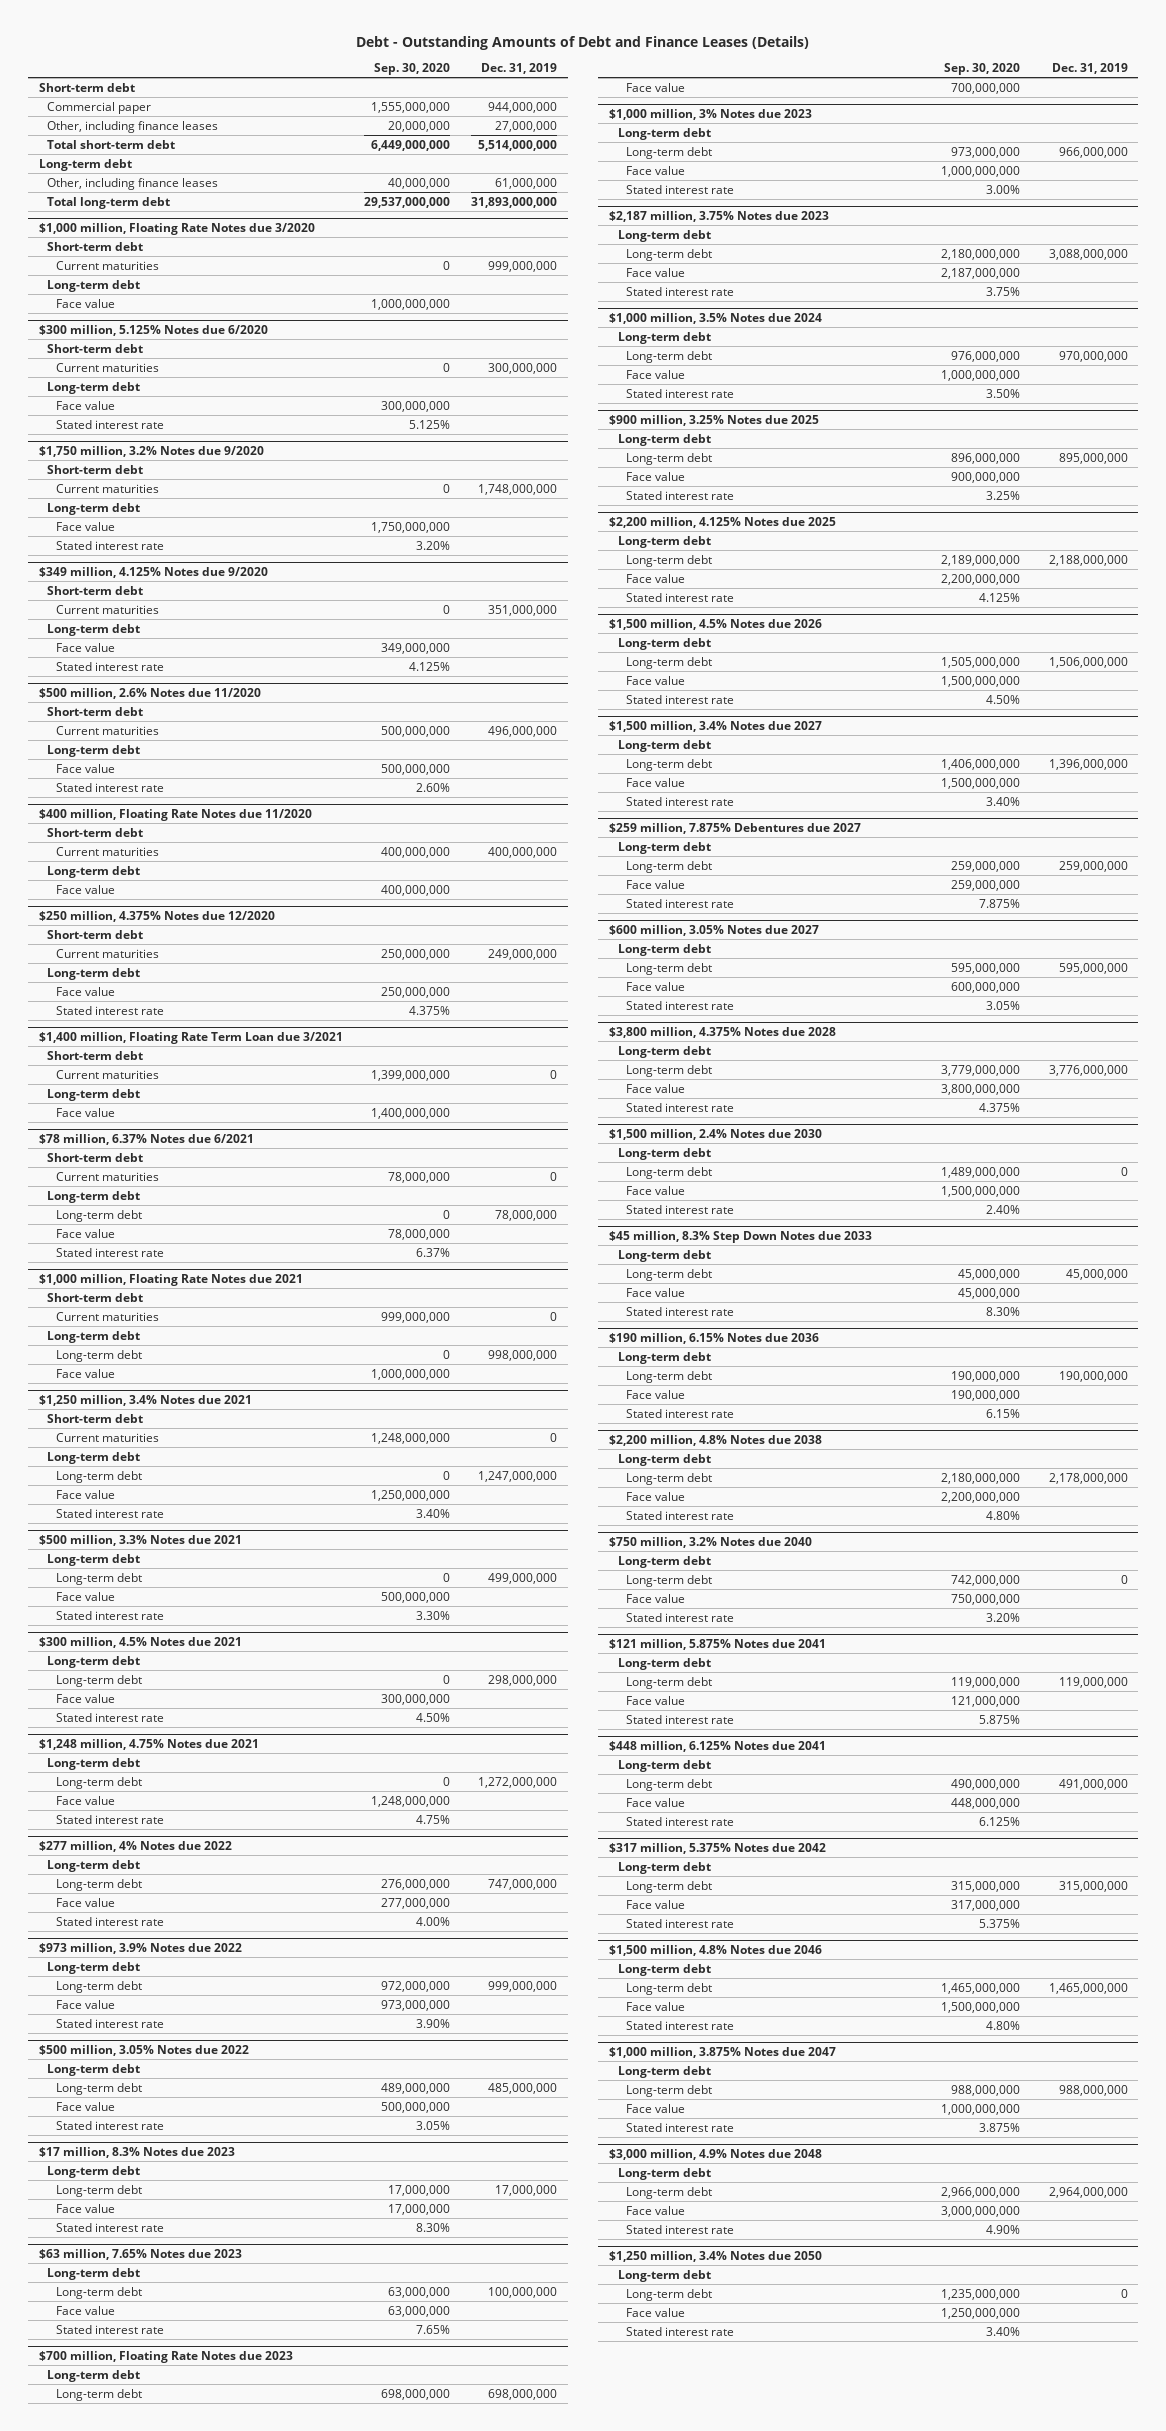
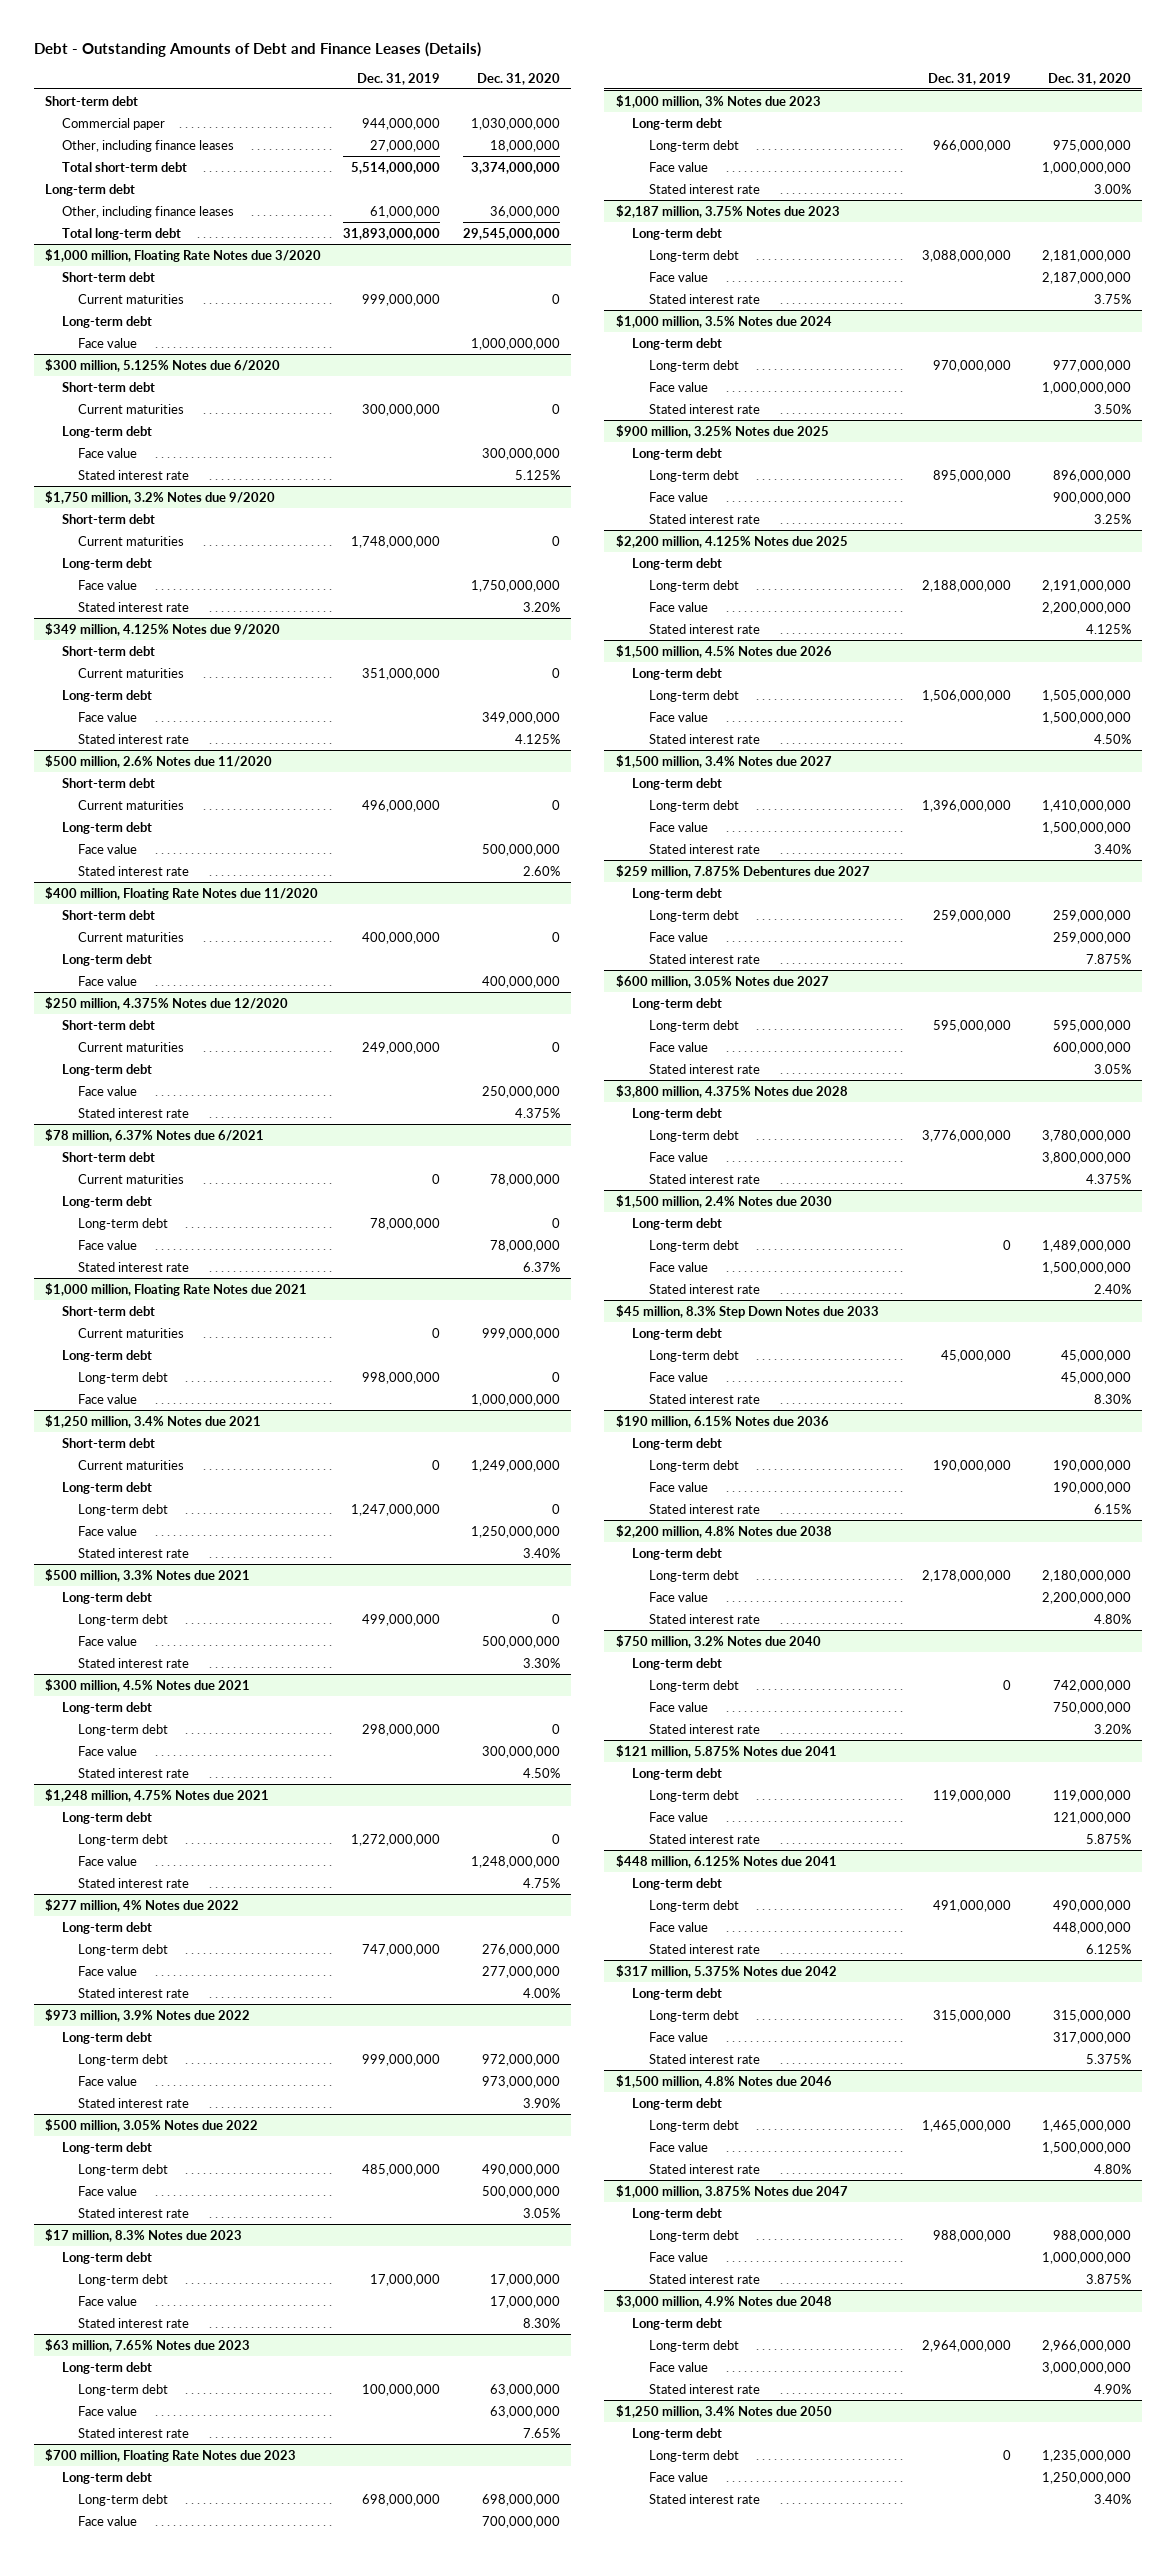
- | Sep. 30, 2020 | Dec. 31, 2019
+ | Dec. 31, 2019 | Dec. 31, 2020
- $1,400 million, Floating Rate Term Loan due 3/2021
- Short-term debt
- Current maturities | 1,399,000,000 | 0
- Long-term debt
- Face value | 1,400,000,000 |

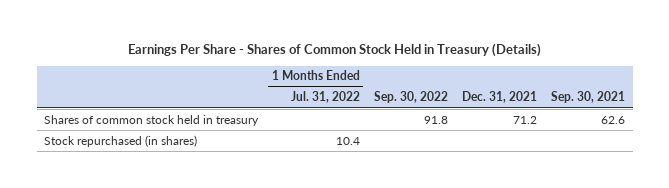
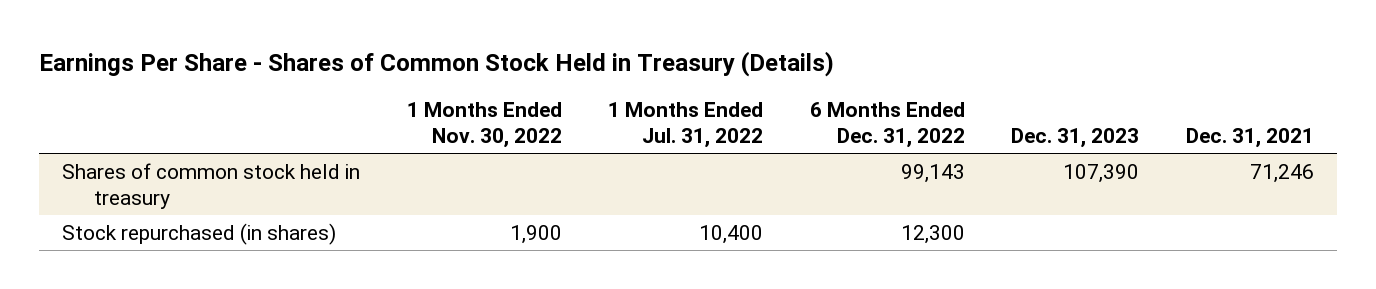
- | 1 Months Ended Jul. 31, 2022 | Sep. 30, 2022 | Dec. 31, 2021 | Sep. 30, 2021
+ | 1 Months Ended Nov. 30, 2022 | 1 Months Ended Jul. 31, 2022 | 6 Months Ended Dec. 31, 2022 | Dec. 31, 2023 | Dec. 31, 2021
- Shares of common stock held in treasury | | 91.8 | 71.2 | 62.6
- Stock repurchased (in shares) | 10.4 | | |
+ Shares of common stock held in treasury | | | 99,143 | 107,390 | 71,246
+ Stock repurchased (in shares) | 1,900 | 10,400 | 12,300 | |

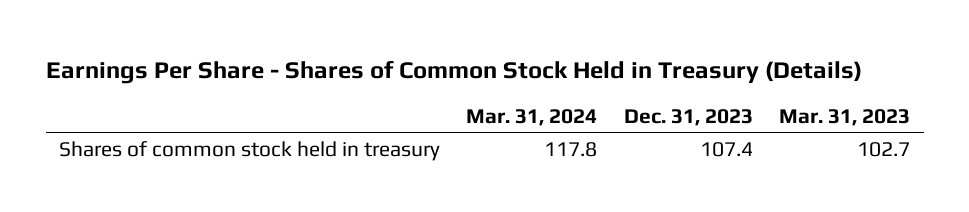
- | 1 Months Ended Nov. 30, 2022 | 1 Months Ended Jul. 31, 2022 | 6 Months Ended Dec. 31, 2022 | Dec. 31, 2023 | Dec. 31, 2021
+ | Mar. 31, 2024 | Dec. 31, 2023 | Mar. 31, 2023
- Shares of common stock held in treasury | | | 99,143 | 107,390 | 71,246
- Stock repurchased (in shares) | 1,900 | 10,400 | 12,300 | |
+ Shares of common stock held in treasury | 117.8 | 107.4 | 102.7

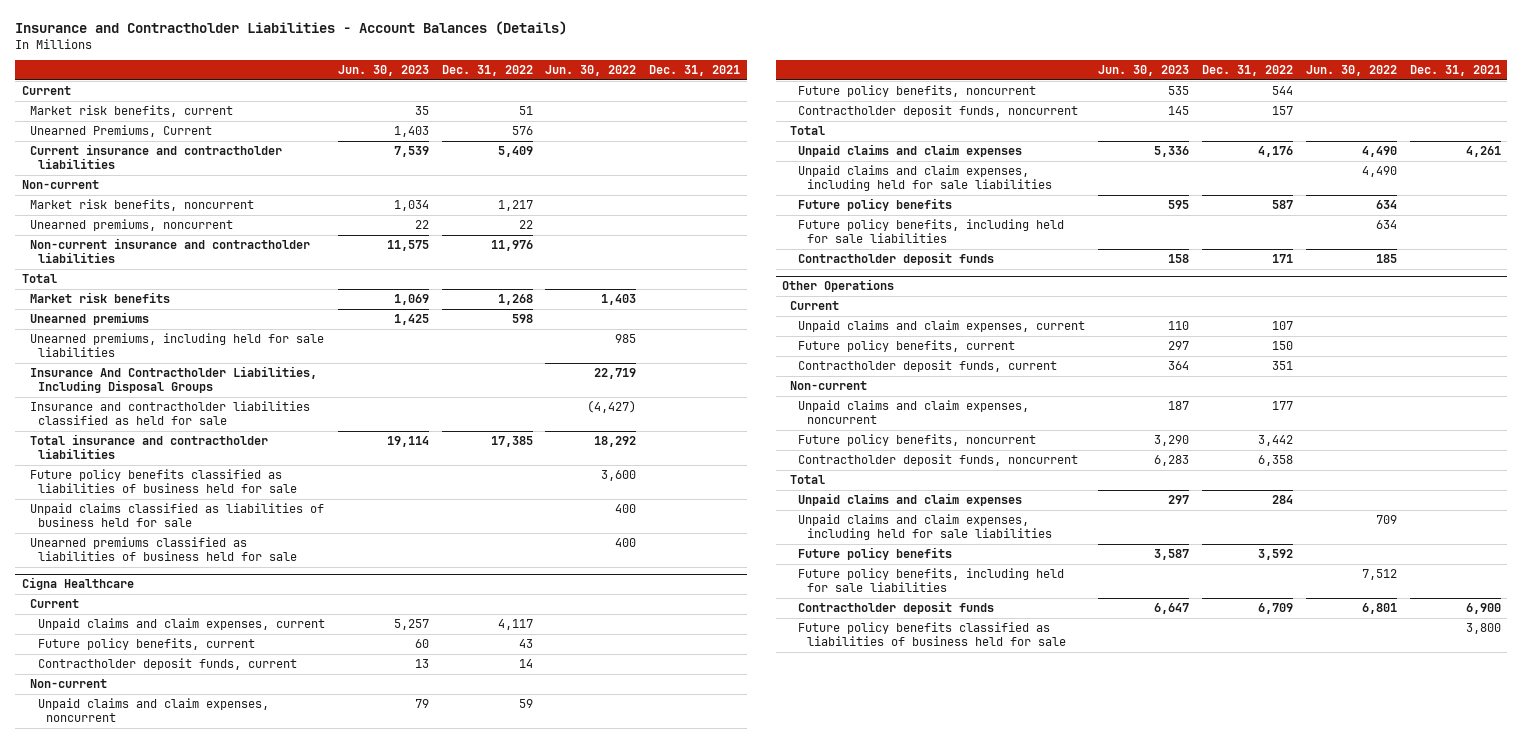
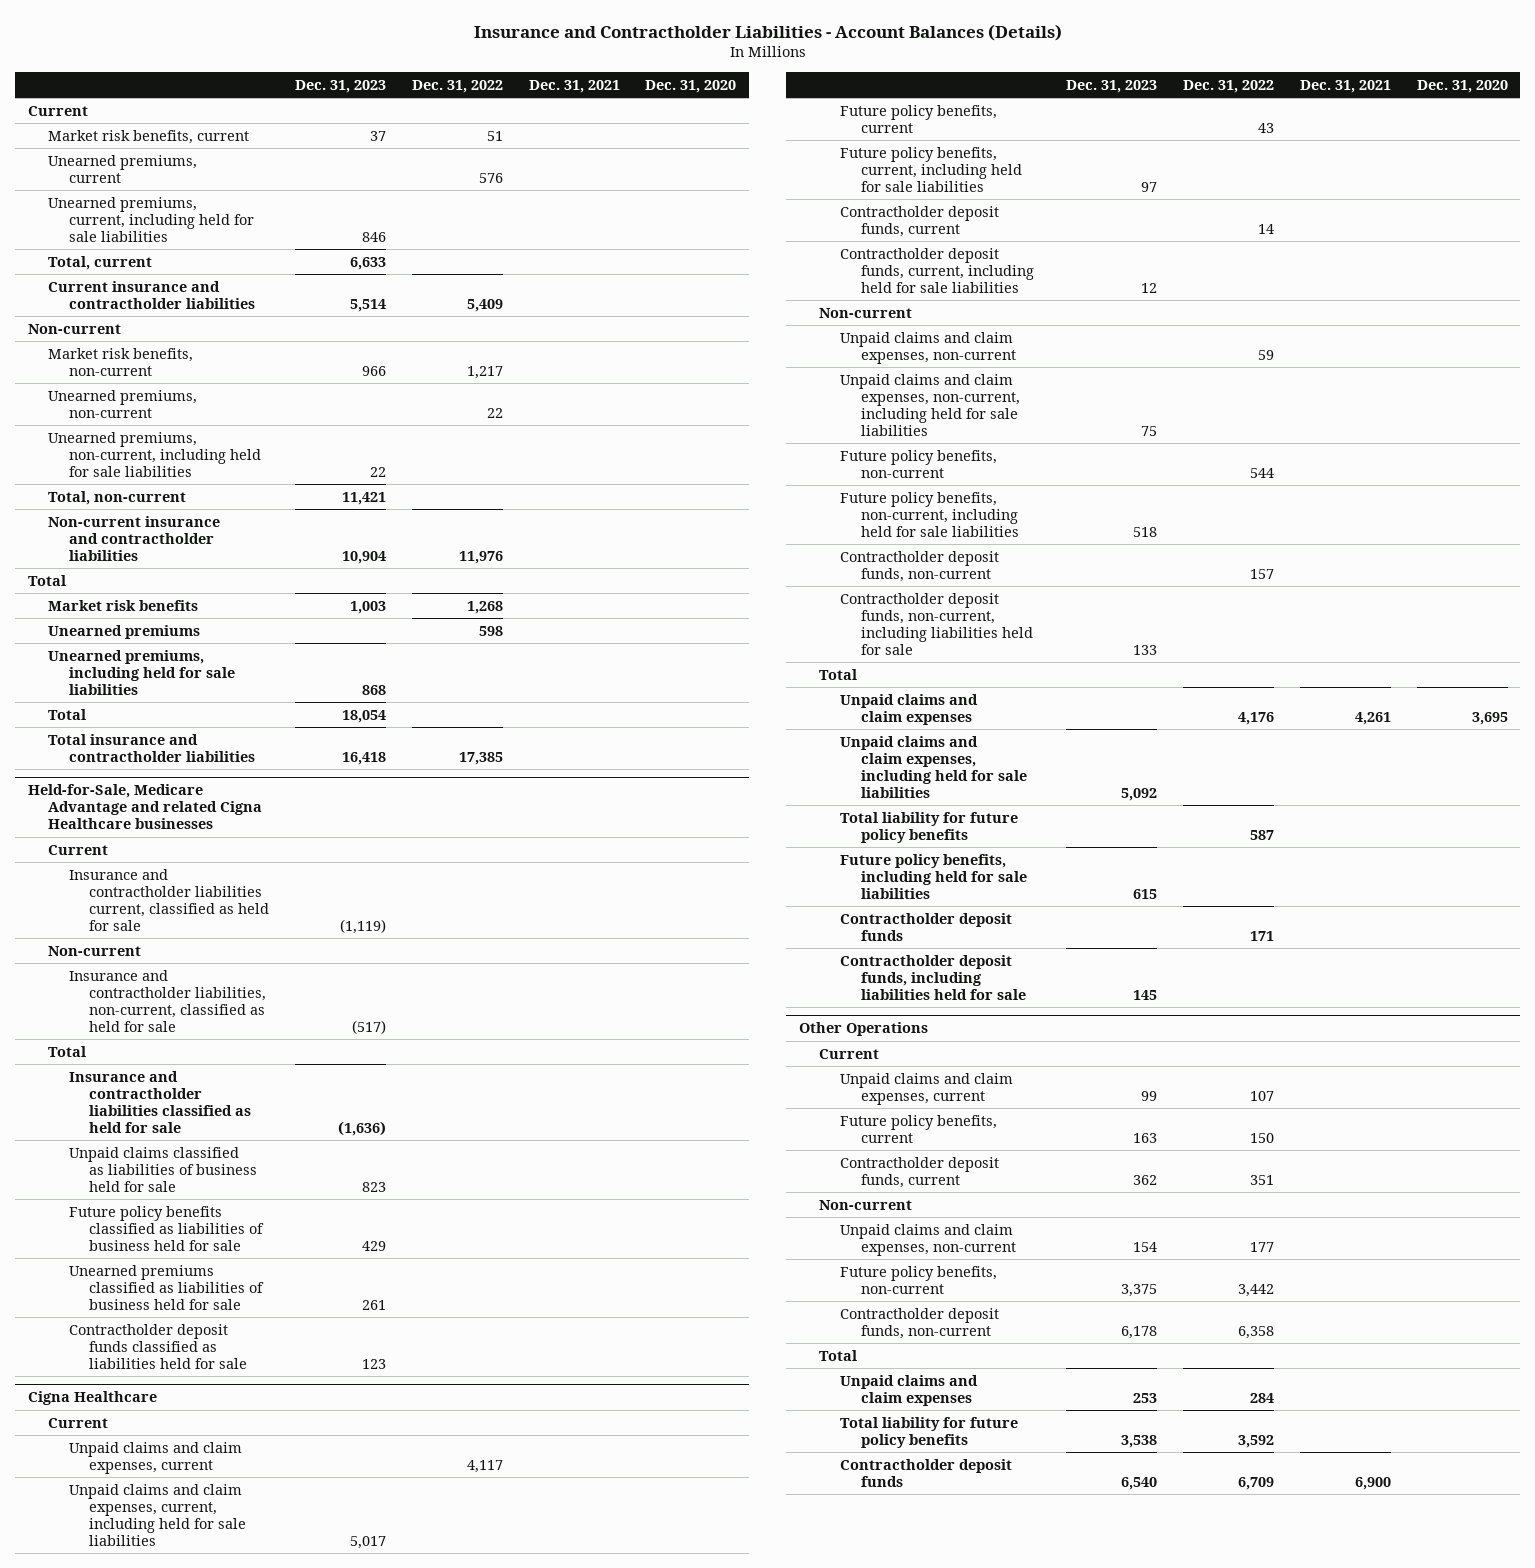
- | Jun. 30, 2023 | Dec. 31, 2022 | Jun. 30, 2022 | Dec. 31, 2021
+ | Dec. 31, 2023 | Dec. 31, 2022 | Dec. 31, 2021 | Dec. 31, 2020
- Unearned Premiums, Current | 1,403 | 576 | |
+ Unearned premiums, current | | 576 | |
+ Unearned premiums, current, including held for sale liabilities | 846 | | |
+ Total, current | 6,633 | | |
- Market risk benefits, noncurrent | 1,034 | 1,217 | |
- Unearned premiums, noncurrent | 22 | 22 | |
+ Market risk benefits, non-current | 966 | 1,217 | |
+ Unearned premiums, non-current | | 22 | |
+ Unearned premiums, non-current, including held for sale liabilities | 22 | | |
+ Total, non-current | 11,421 | | |
- Insurance And Contractholder Liabilities, Including Disposal Groups | | | 22,719 |
- Insurance and contractholder liabilities classified as held for sale | | | (4,427) |
+ Total | 18,054 | | |
- Future policy benefits classified as liabilities of business held for sale | | | 3,600 |
- Unpaid claims classified as liabilities of business held for sale | | | 400 |
- Unearned premiums classified as liabilities of business held for sale | | | 400 |
+ Held-for-Sale, Medicare Advantage and related Cigna Healthcare businesses
+ Current
+ Insurance and contractholder liabilities current, classified as held for sale | (1,119) | | |
+ Non-current
+ Insurance and contractholder liabilities, non-current, classified as held for sale | (517) | | |
+ Total
+ Insurance and contractholder liabilities classified as held for sale | (1,636) | | |
+ Unpaid claims classified as liabilities of business held for sale | 823 | | |
+ Future policy benefits classified as liabilities of business held for sale | 429 | | |
+ Unearned premiums classified as liabilities of business held for sale | 261 | | |
+ Contractholder deposit funds classified as liabilities held for sale | 123 | | |
@ Cigna Healthcare
+ Unpaid claims and claim expenses, current, including held for sale liabilities | 5,017 | | |
+ Future policy benefits, current, including held for sale liabilities | 97 | | |
+ Contractholder deposit funds, current, including held for sale liabilities | 12 | | |
- Unpaid claims and claim expenses, noncurrent | 79 | 59 | |
- Future policy benefits, noncurrent | 535 | 544 | |
- Contractholder deposit funds, noncurrent | 145 | 157 | |
+ Unpaid claims and claim expenses, non-current | | 59 | |
+ Unpaid claims and claim expenses, non-current, including held for sale liabilities | 75 | | |
+ Future policy benefits, non-current | | 544 | |
+ Future policy benefits, non-current, including held for sale liabilities | 518 | | |
+ Contractholder deposit funds, non-current | | 157 | |
+ Contractholder deposit funds, non-current, including liabilities held for sale | 133 | | |
- Future policy benefits | 595 | 587 | 634 |
+ Total liability for future policy benefits | | 587 | |
+ Contractholder deposit funds, including liabilities held for sale | 145 | | |
@ Other Operations
- Unpaid claims and claim expenses, noncurrent | 187 | 177 | |
- Future policy benefits, noncurrent | 3,290 | 3,442 | |
- Contractholder deposit funds, noncurrent | 6,283 | 6,358 | |
+ Unpaid claims and claim expenses, non-current | 154 | 177 | |
+ Future policy benefits, non-current | 3,375 | 3,442 | |
+ Contractholder deposit funds, non-current | 6,178 | 6,358 | |
- Unpaid claims and claim expenses, including held for sale liabilities | | | 709 |
- Future policy benefits | 3,587 | 3,592 | |
- Future policy benefits, including held for sale liabilities | | | 7,512 |
+ Total liability for future policy benefits | 3,538 | 3,592 | |
- Future policy benefits classified as liabilities of business held for sale | | | | 3,800

